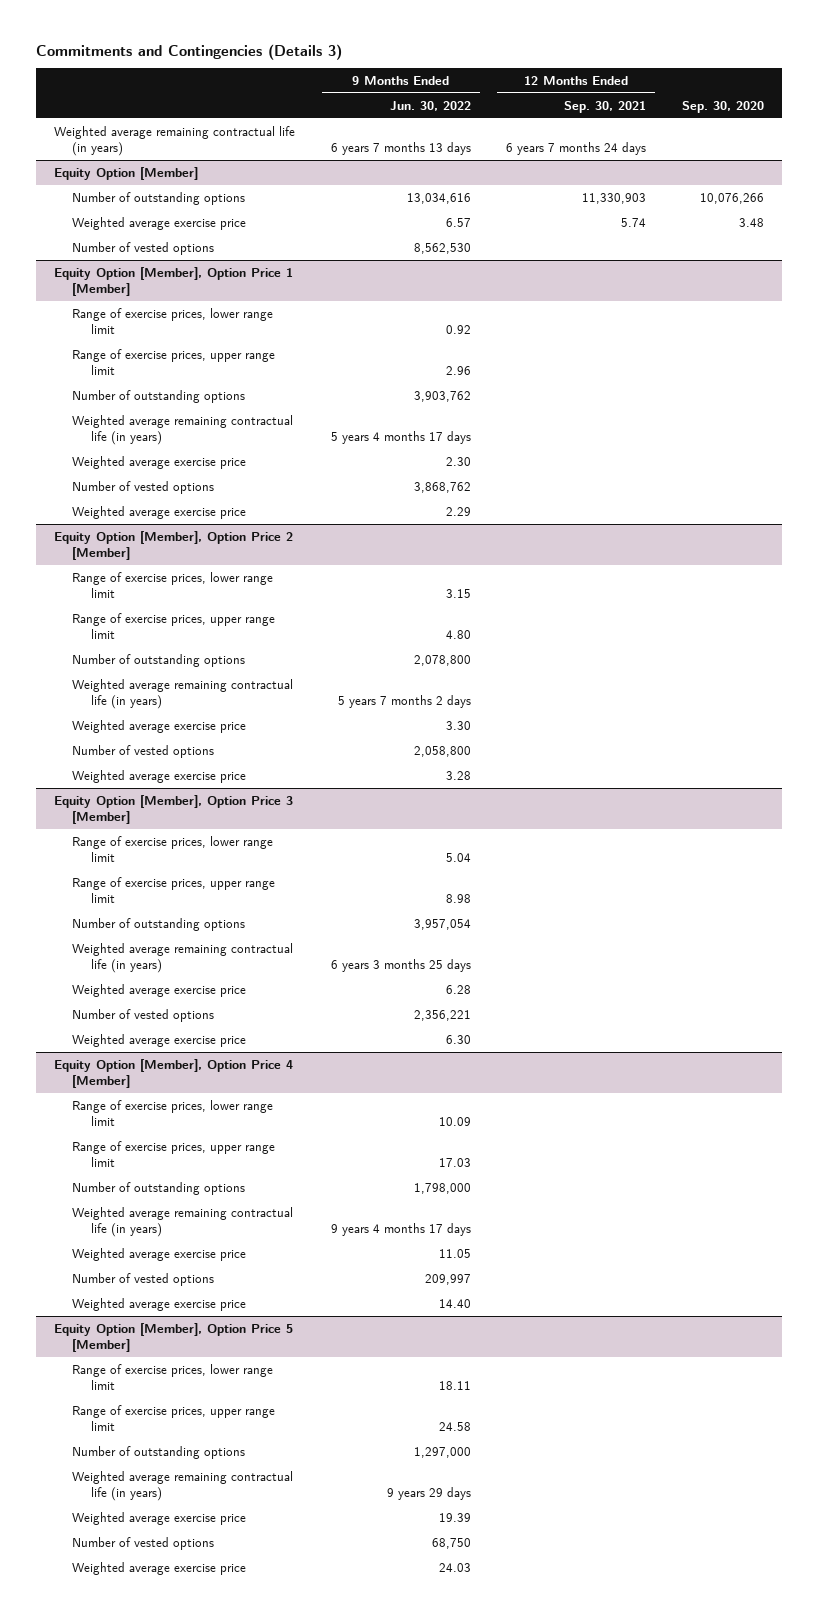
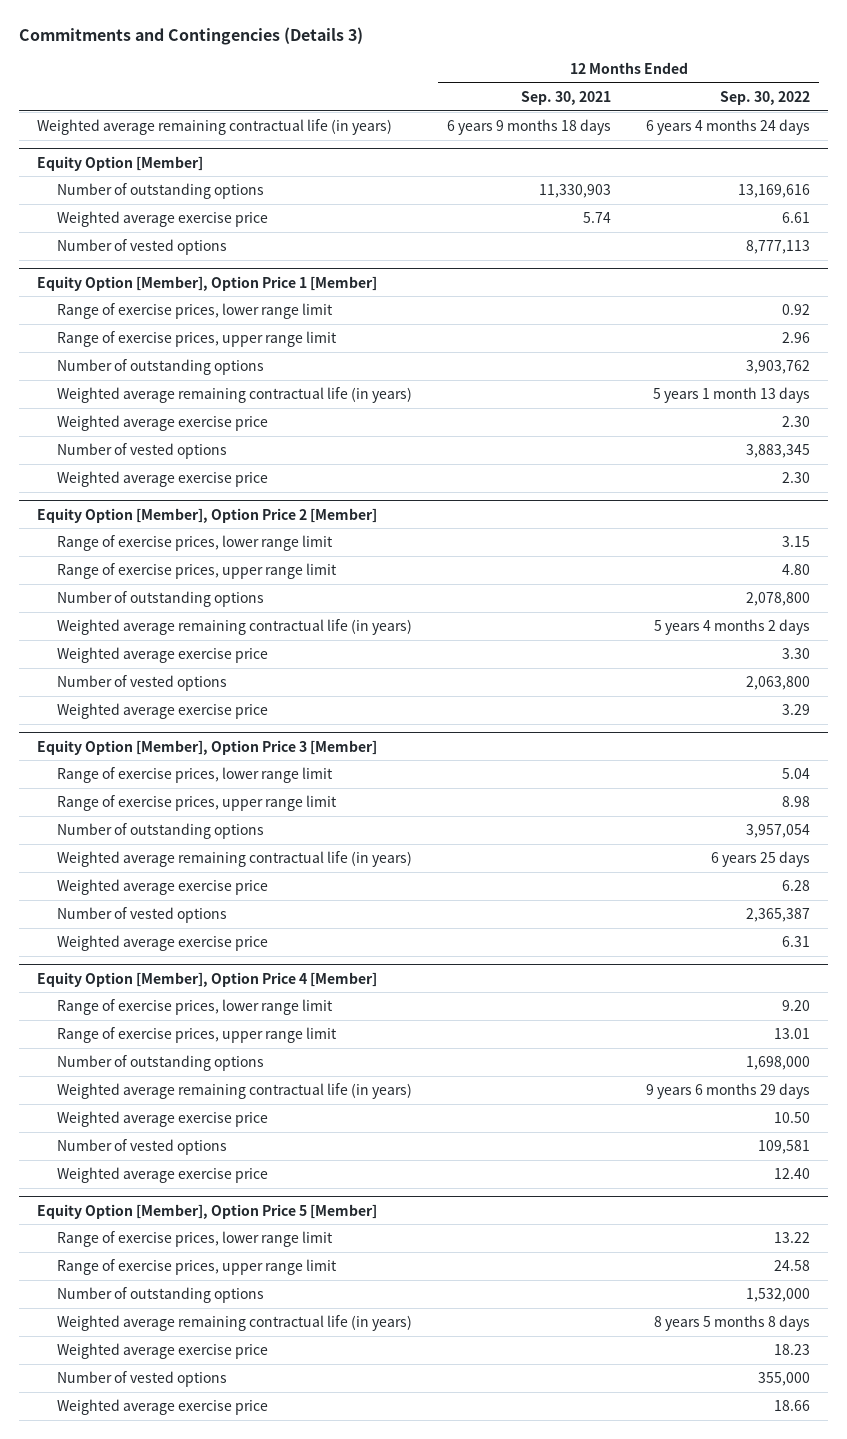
- | 9 Months Ended Jun. 30, 2022 | 12 Months Ended Sep. 30, 2021 | Sep. 30, 2020
+ | 12 Months Ended Sep. 30, 2021 | 12 Months Ended Sep. 30, 2022
- Weighted average remaining contractual life (in years) | 6 years 7 months 13 days | 6 years 7 months 24 days |
+ Weighted average remaining contractual life (in years) | 6 years 9 months 18 days | 6 years 4 months 24 days

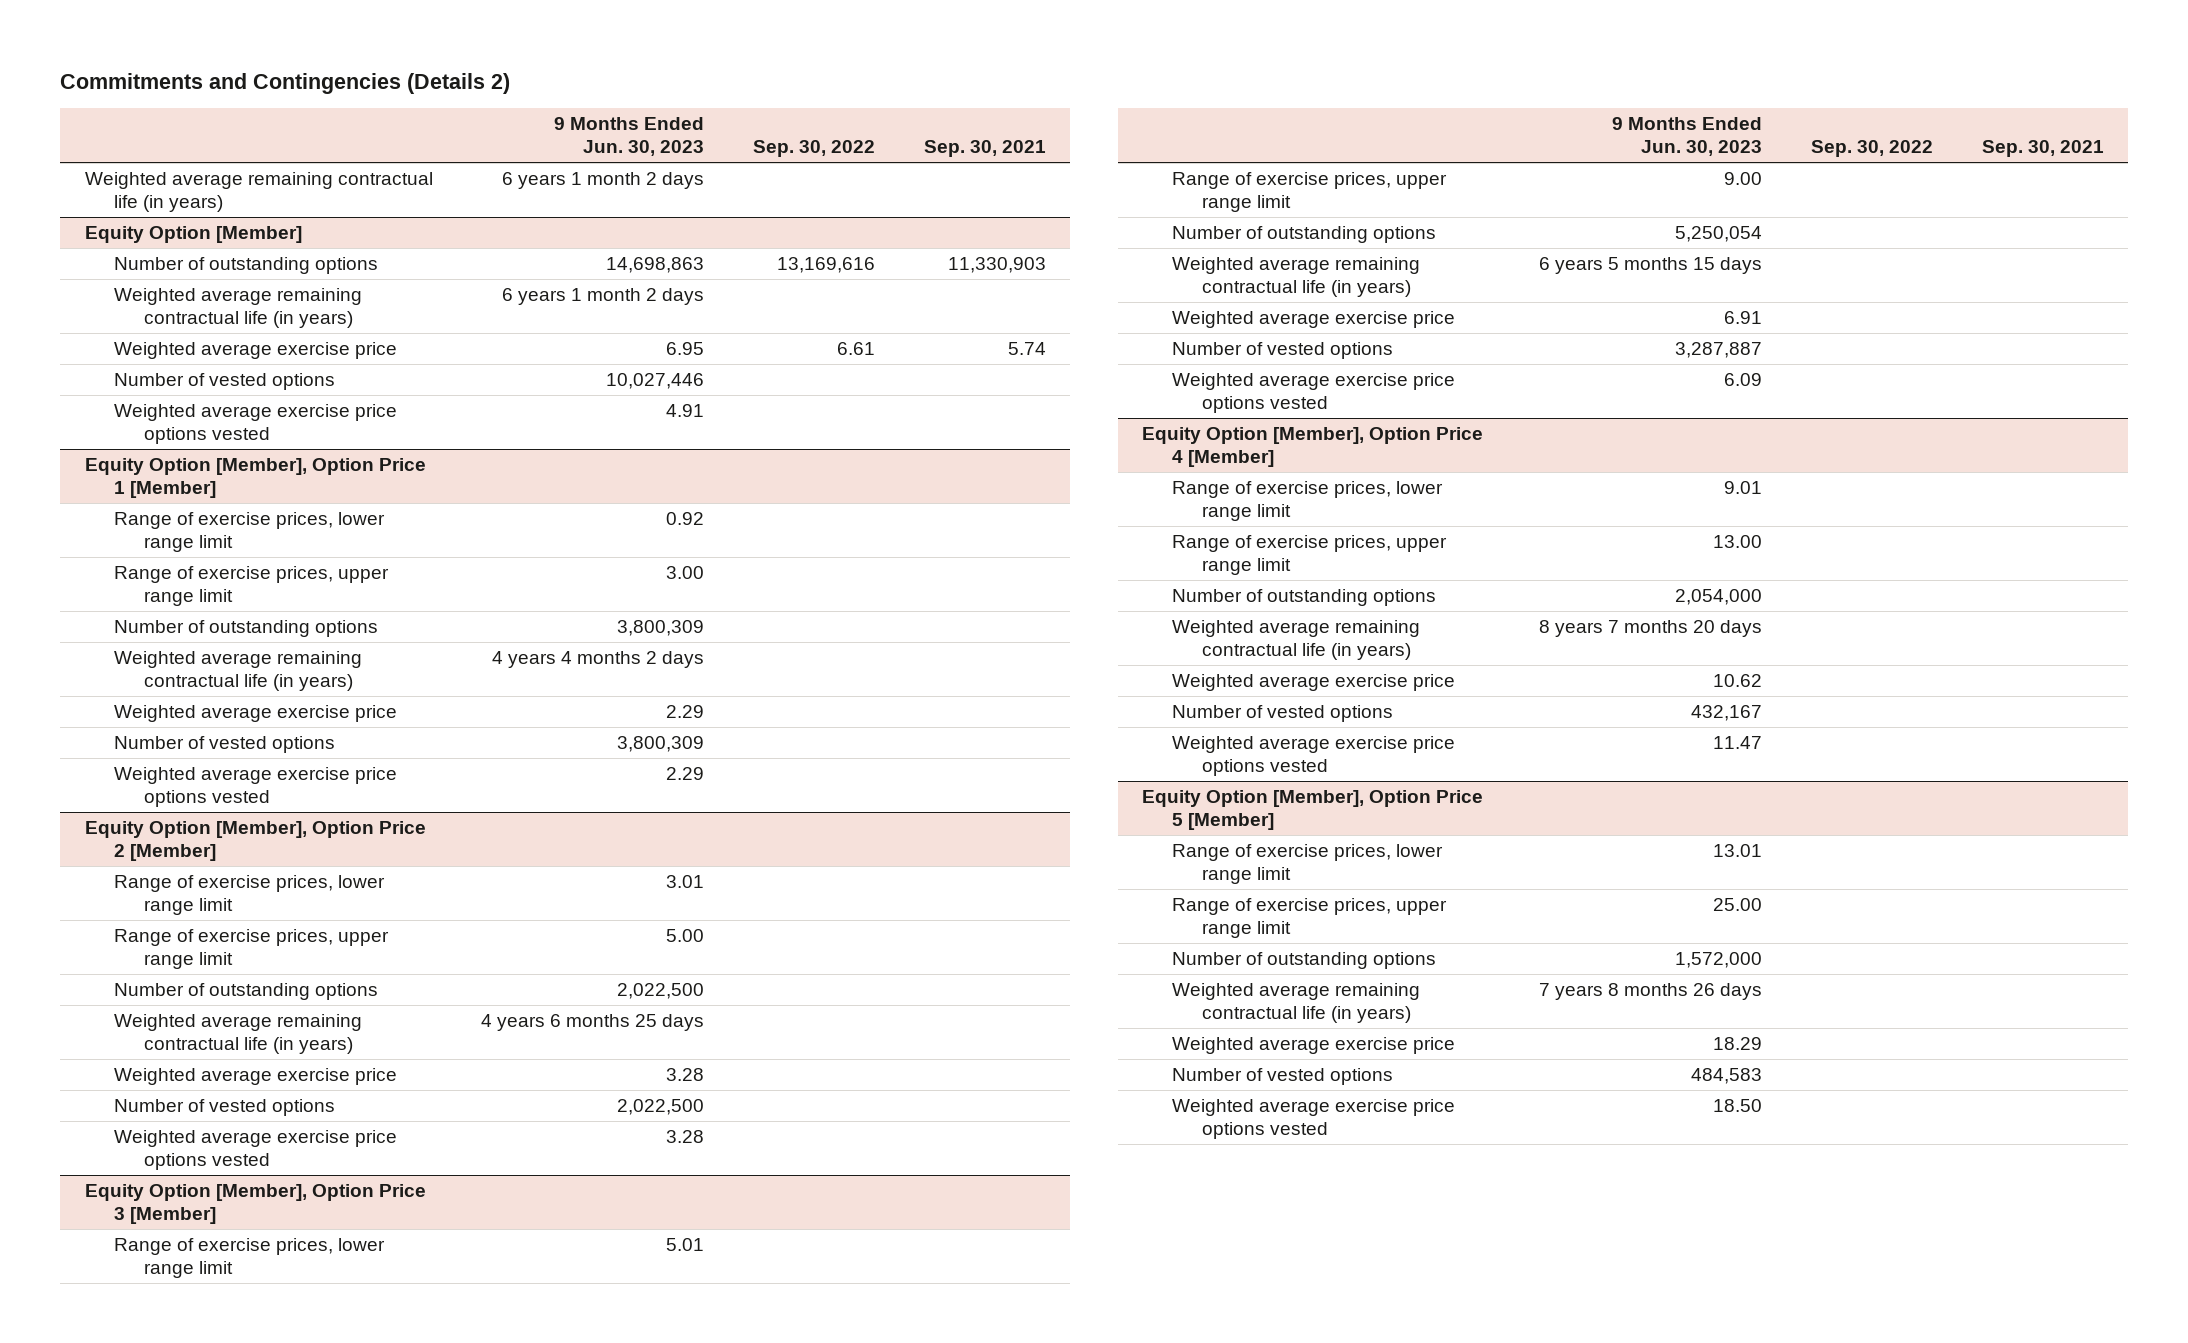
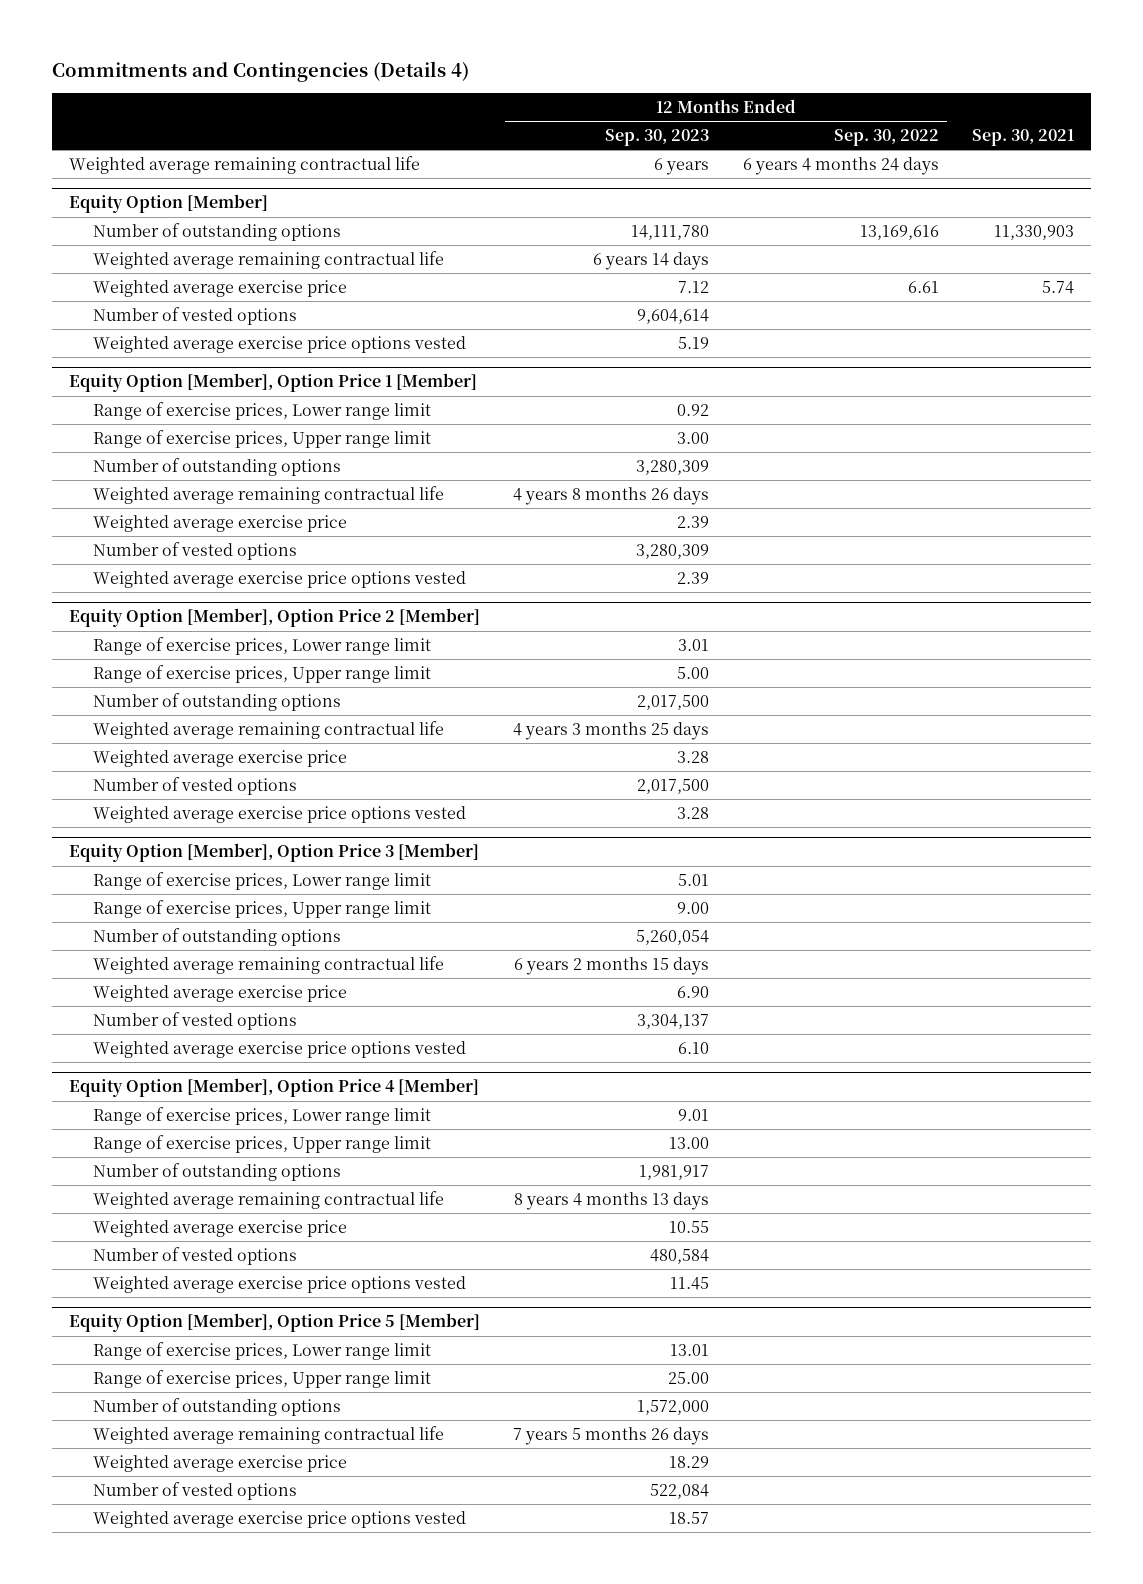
- Commitments and Contingencies (Details 2)
+ Commitments and Contingencies (Details 4)
- | 9 Months Ended Jun. 30, 2023 | Sep. 30, 2022 | Sep. 30, 2021
+ | 12 Months Ended Sep. 30, 2023 | 12 Months Ended Sep. 30, 2022 | Sep. 30, 2021
- Weighted average remaining contractual life (in years) | 6 years 1 month 2 days | |
+ Weighted average remaining contractual life | 6 years | 6 years 4 months 24 days |
@ Equity Option [Member]
- Weighted average remaining contractual life (in years) | 6 years 1 month 2 days | |
+ Weighted average remaining contractual life | 6 years 14 days | |
@ Equity Option [Member], Option Price 1 [Member]
- Range of exercise prices, lower range limit | 0.92 | |
- Range of exercise prices, upper range limit | 3.00 | |
+ Range of exercise prices, Lower range limit | 0.92 | |
+ Range of exercise prices, Upper range limit | 3.00 | |
- Weighted average remaining contractual life (in years) | 4 years 4 months 2 days | |
+ Weighted average remaining contractual life | 4 years 8 months 26 days | |
@ Equity Option [Member], Option Price 2 [Member]
- Range of exercise prices, lower range limit | 3.01 | |
- Range of exercise prices, upper range limit | 5.00 | |
+ Range of exercise prices, Lower range limit | 3.01 | |
+ Range of exercise prices, Upper range limit | 5.00 | |
- Weighted average remaining contractual life (in years) | 4 years 6 months 25 days | |
+ Weighted average remaining contractual life | 4 years 3 months 25 days | |
@ Equity Option [Member], Option Price 3 [Member]
- Range of exercise prices, lower range limit | 5.01 | |
- Range of exercise prices, upper range limit | 9.00 | |
+ Range of exercise prices, Lower range limit | 5.01 | |
+ Range of exercise prices, Upper range limit | 9.00 | |
- Weighted average remaining contractual life (in years) | 6 years 5 months 15 days | |
+ Weighted average remaining contractual life | 6 years 2 months 15 days | |
@ Equity Option [Member], Option Price 4 [Member]
- Range of exercise prices, lower range limit | 9.01 | |
- Range of exercise prices, upper range limit | 13.00 | |
+ Range of exercise prices, Lower range limit | 9.01 | |
+ Range of exercise prices, Upper range limit | 13.00 | |
- Weighted average remaining contractual life (in years) | 8 years 7 months 20 days | |
+ Weighted average remaining contractual life | 8 years 4 months 13 days | |
@ Equity Option [Member], Option Price 5 [Member]
- Range of exercise prices, lower range limit | 13.01 | |
- Range of exercise prices, upper range limit | 25.00 | |
+ Range of exercise prices, Lower range limit | 13.01 | |
+ Range of exercise prices, Upper range limit | 25.00 | |
- Weighted average remaining contractual life (in years) | 7 years 8 months 26 days | |
+ Weighted average remaining contractual life | 7 years 5 months 26 days | |

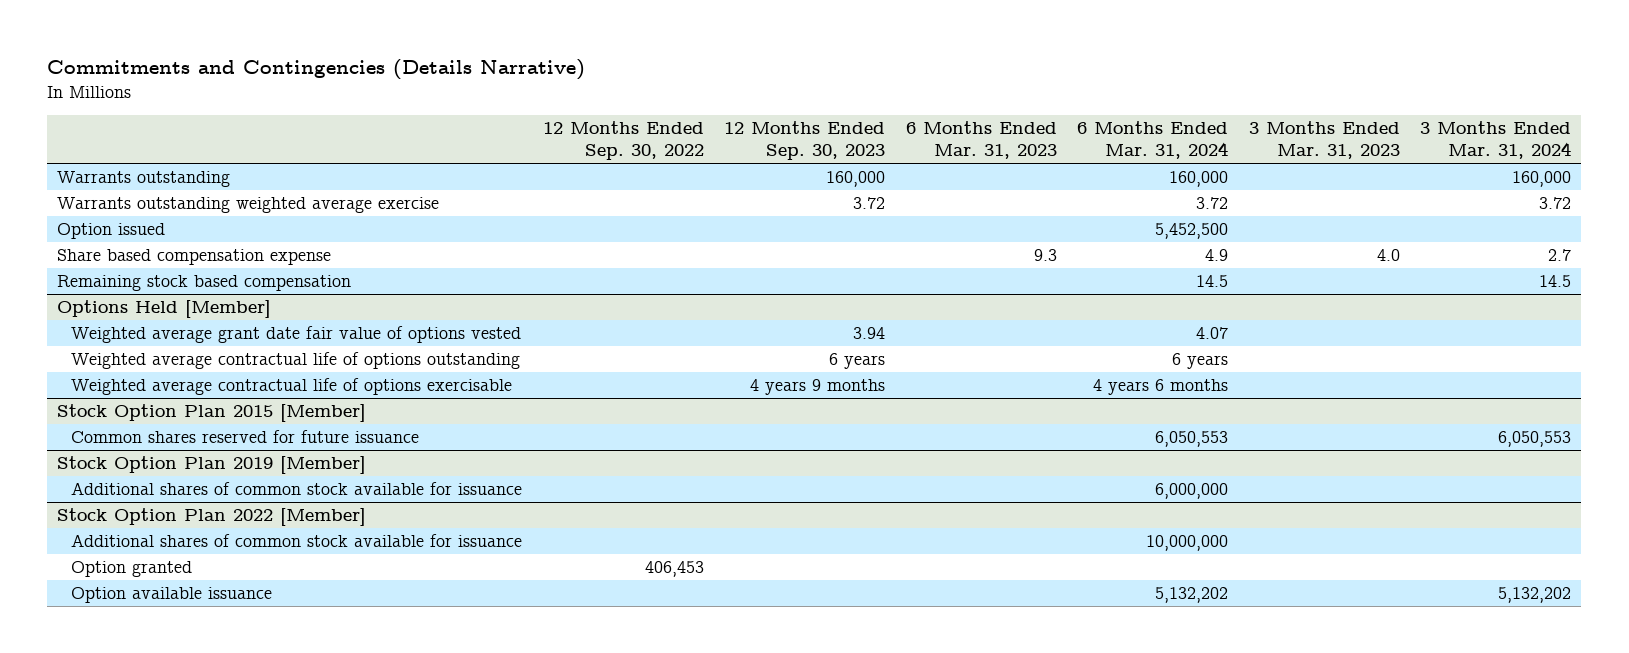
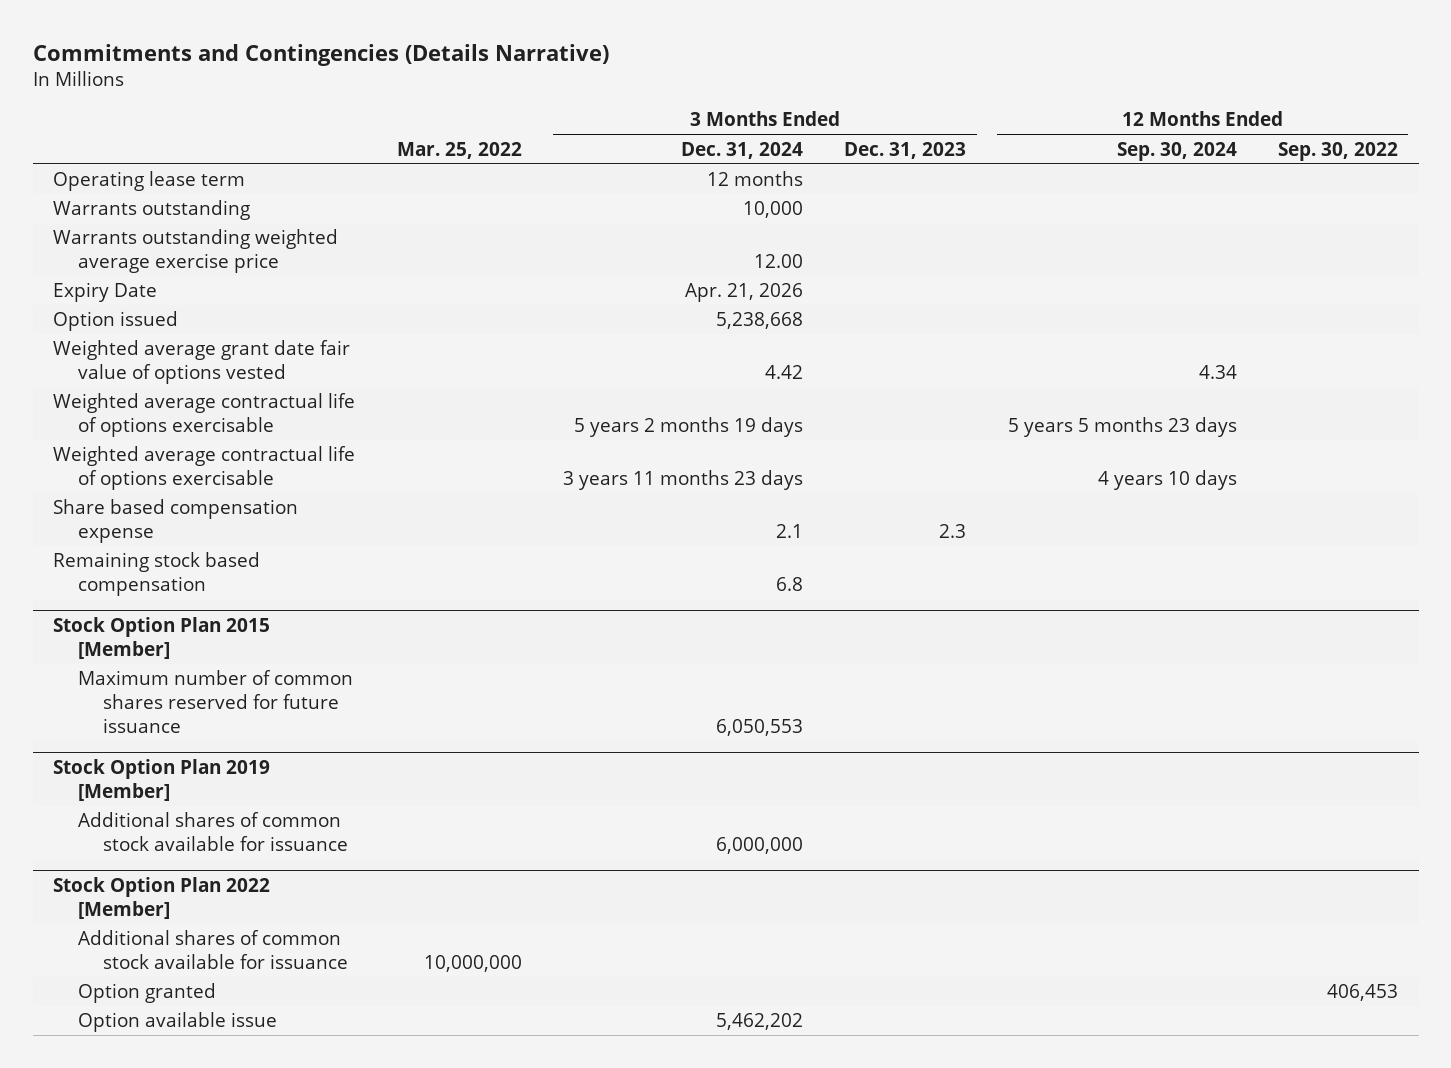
- | 12 Months Ended Sep. 30, 2022 | 12 Months Ended Sep. 30, 2023 | 6 Months Ended Mar. 31, 2023 | 6 Months Ended Mar. 31, 2024 | 3 Months Ended Mar. 31, 2023 | 3 Months Ended Mar. 31, 2024
+ | Mar. 25, 2022 | 3 Months Ended Dec. 31, 2024 | 3 Months Ended Dec. 31, 2023 | 12 Months Ended Sep. 30, 2024 | 12 Months Ended Sep. 30, 2022
+ Operating lease term | | 12 months | | |
- Warrants outstanding weighted average exercise | | 3.72 | | 3.72 | | 3.72
+ Warrants outstanding weighted average exercise price | | 12.00 | | |
+ Expiry Date | | Apr. 21, 2026 | | |
+ Weighted average grant date fair value of options vested | | 4.42 | | 4.34 |
+ Weighted average contractual life of options exercisable | | 5 years 2 months 19 days | | 5 years 5 months 23 days |
+ Weighted average contractual life of options exercisable | | 3 years 11 months 23 days | | 4 years 10 days |
- Options Held [Member]
- Weighted average grant date fair value of options vested | | 3.94 | | 4.07 | |
- Weighted average contractual life of options outstanding | | 6 years | | 6 years | |
- Weighted average contractual life of options exercisable | | 4 years 9 months | | 4 years 6 months | |
@ Stock Option Plan 2015 [Member]
- Common shares reserved for future issuance | | | | 6,050,553 | | 6,050,553
+ Maximum number of common shares reserved for future issuance | | 6,050,553 | | |
@ Stock Option Plan 2022 [Member]
- Option available issuance | | | | 5,132,202 | | 5,132,202
+ Option available issue | | 5,462,202 | | |

